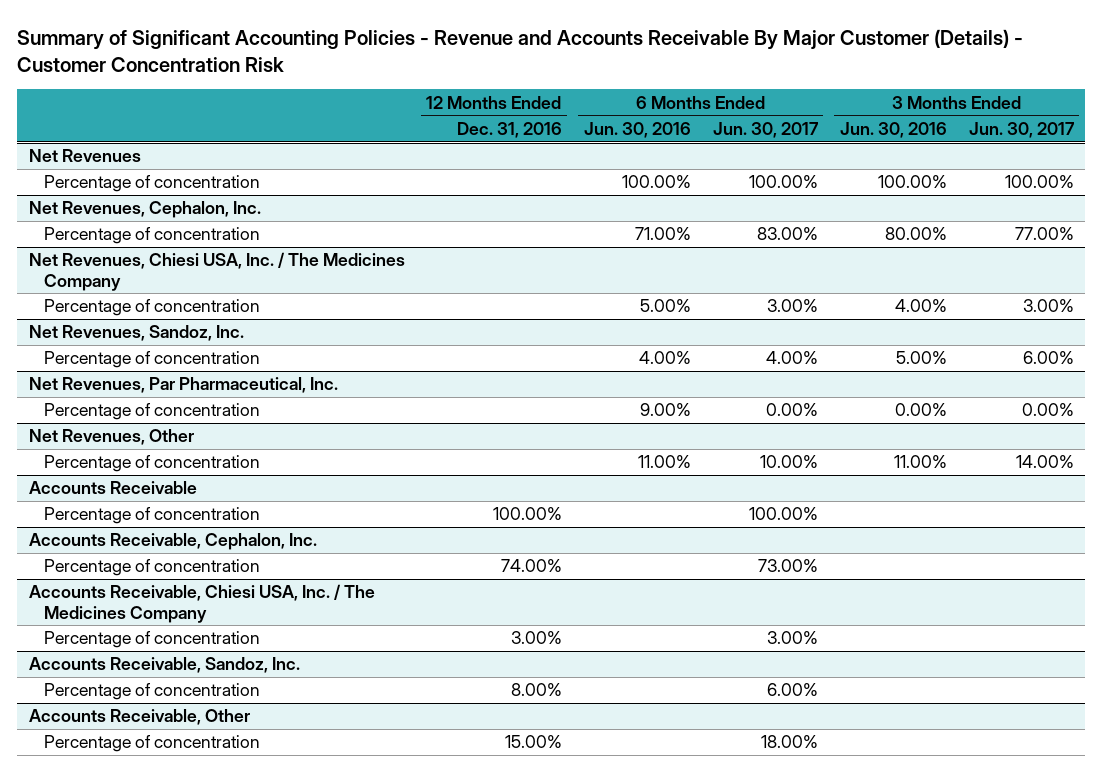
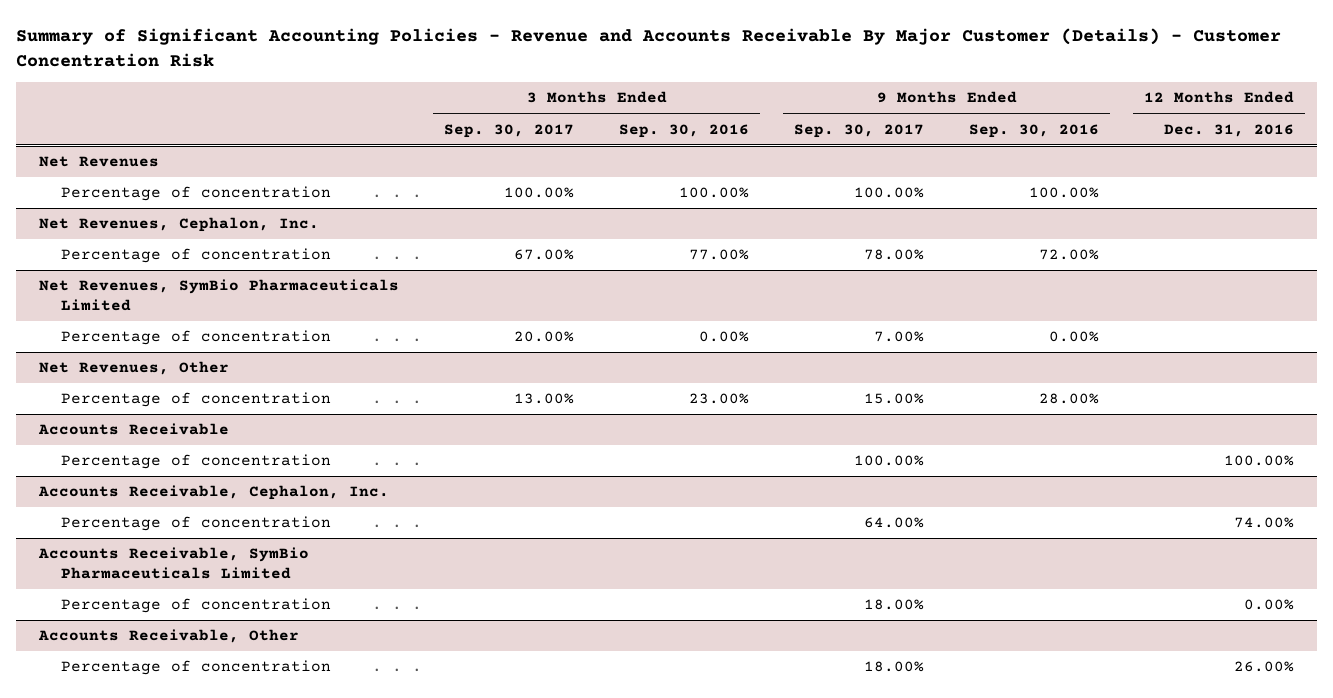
- | 12 Months Ended Dec. 31, 2016 | 6 Months Ended Jun. 30, 2016 | 6 Months Ended Jun. 30, 2017 | 3 Months Ended Jun. 30, 2016 | 3 Months Ended Jun. 30, 2017
+ | 3 Months Ended Sep. 30, 2017 | 3 Months Ended Sep. 30, 2016 | 9 Months Ended Sep. 30, 2017 | 9 Months Ended Sep. 30, 2016 | 12 Months Ended Dec. 31, 2016
- Net Revenues, Chiesi USA, Inc. / The Medicines Company
- Percentage of concentration | | 5.00% | 3.00% | 4.00% | 3.00%
- Net Revenues, Sandoz, Inc.
- Percentage of concentration | | 4.00% | 4.00% | 5.00% | 6.00%
- Net Revenues, Par Pharmaceutical, Inc.
- Percentage of concentration | | 9.00% | 0.00% | 0.00% | 0.00%
+ Net Revenues, SymBio Pharmaceuticals Limited
+ Percentage of concentration | 20.00% | 0.00% | 7.00% | 0.00% |
- Accounts Receivable, Chiesi USA, Inc. / The Medicines Company
- Percentage of concentration | 3.00% | | 3.00% | |
- Accounts Receivable, Sandoz, Inc.
- Percentage of concentration | 8.00% | | 6.00% | |
+ Accounts Receivable, SymBio Pharmaceuticals Limited
+ Percentage of concentration | | | 18.00% | | 0.00%
@ Accounts Receivable, Other
- Percentage of concentration | 15.00% | | 18.00% | |
+ Percentage of concentration | | | 18.00% | | 26.00%

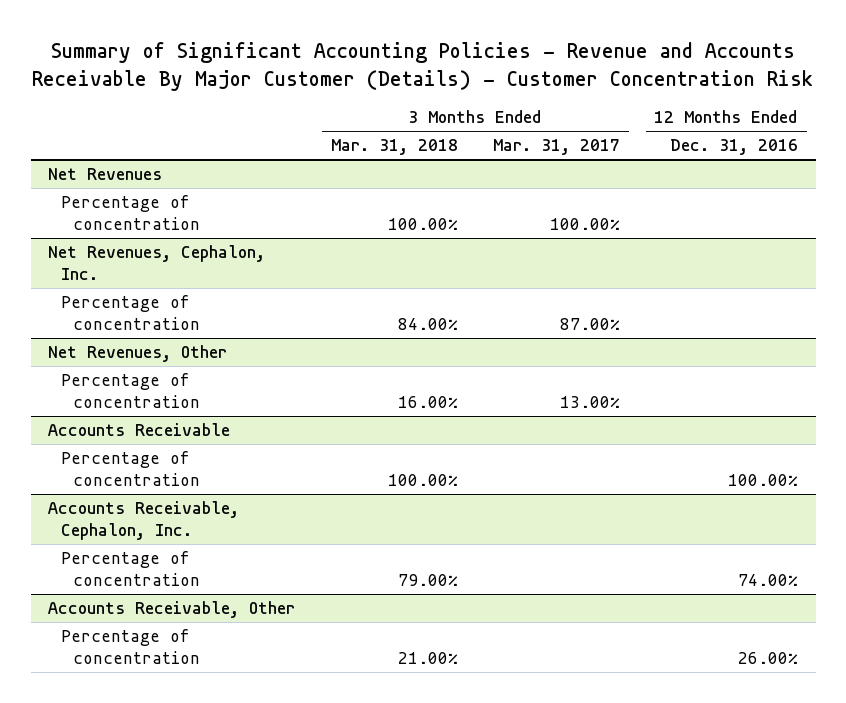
- | 3 Months Ended Sep. 30, 2017 | 3 Months Ended Sep. 30, 2016 | 9 Months Ended Sep. 30, 2017 | 9 Months Ended Sep. 30, 2016 | 12 Months Ended Dec. 31, 2016
+ | 3 Months Ended Mar. 31, 2018 | 3 Months Ended Mar. 31, 2017 | 12 Months Ended Dec. 31, 2016
- Net Revenues, SymBio Pharmaceuticals Limited
- Percentage of concentration | 20.00% | 0.00% | 7.00% | 0.00% |
- Accounts Receivable, SymBio Pharmaceuticals Limited
- Percentage of concentration | | | 18.00% | | 0.00%

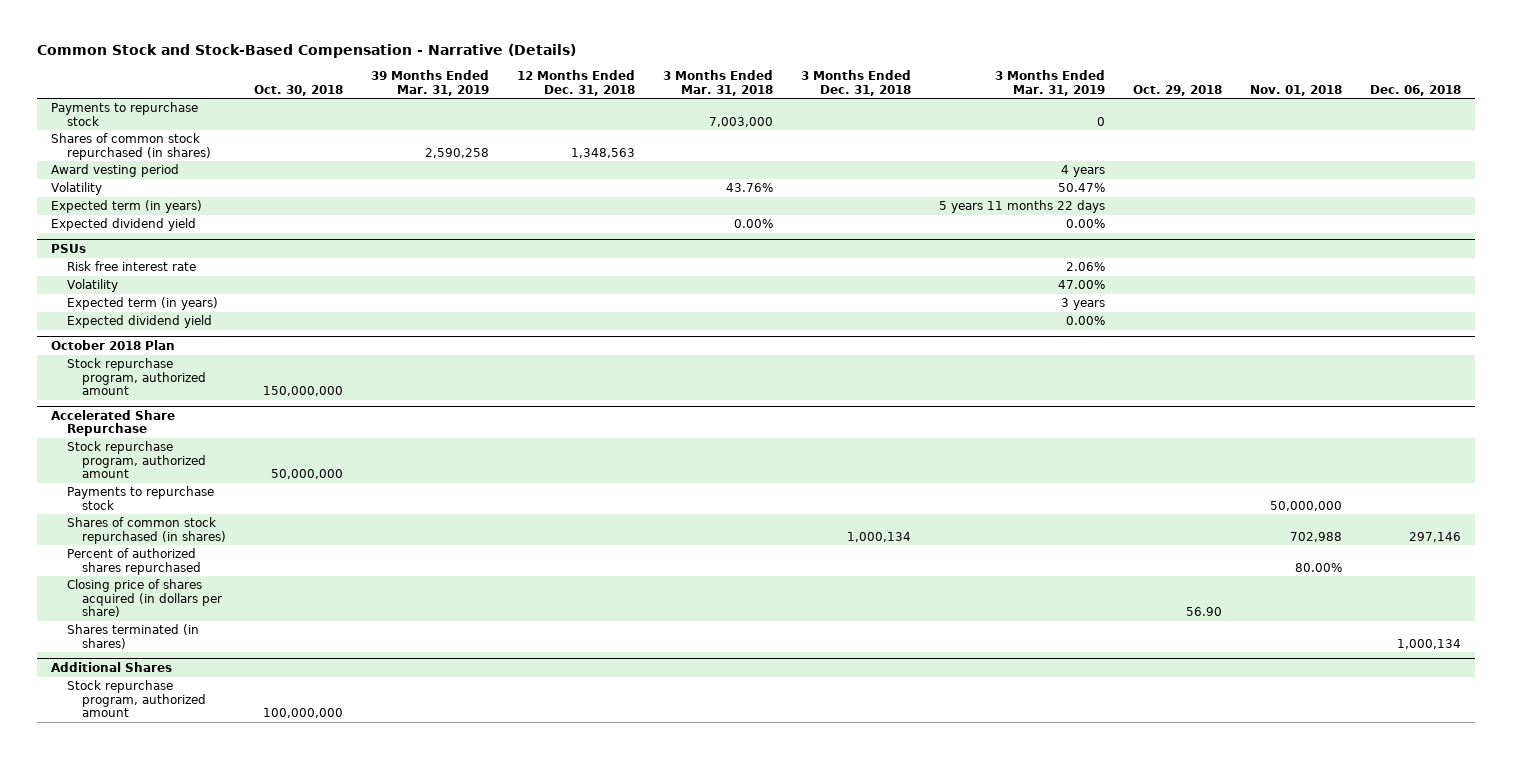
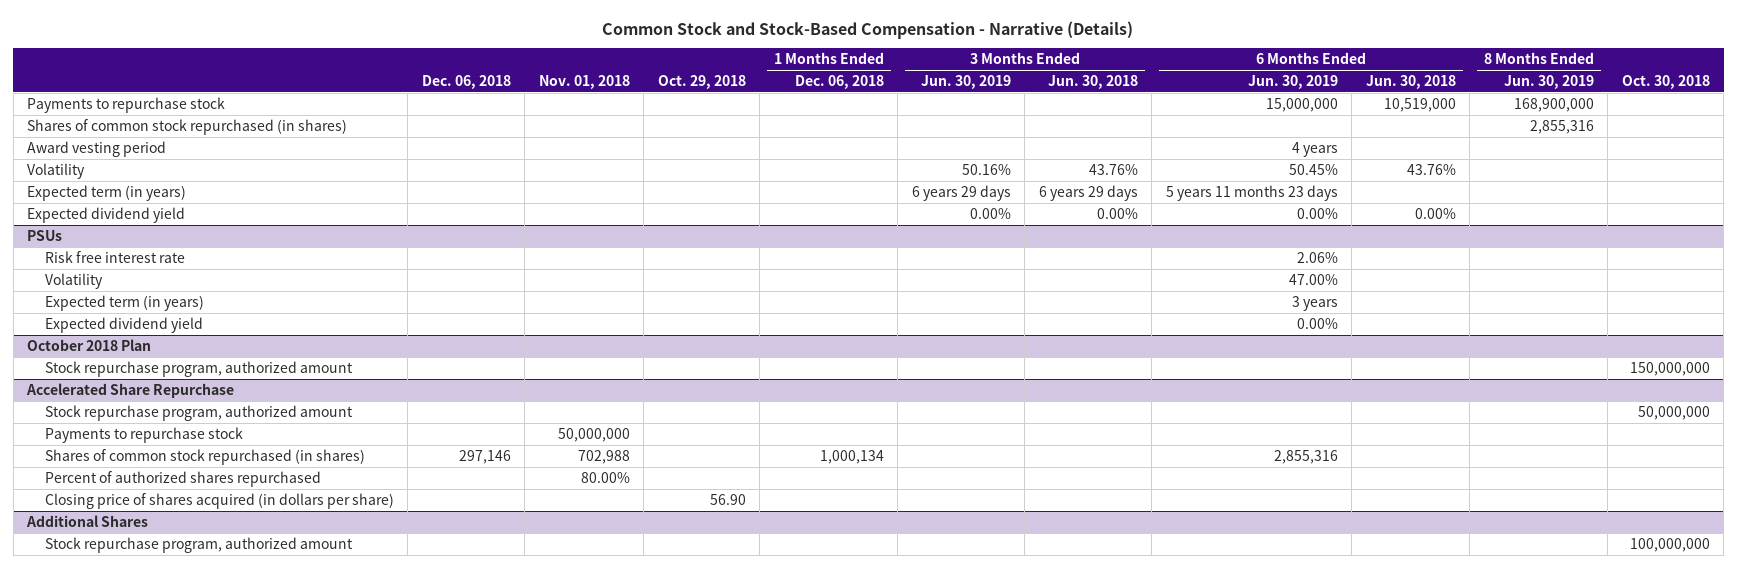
- | Oct. 30, 2018 | 39 Months Ended Mar. 31, 2019 | 12 Months Ended Dec. 31, 2018 | 3 Months Ended Mar. 31, 2018 | 3 Months Ended Dec. 31, 2018 | 3 Months Ended Mar. 31, 2019 | Oct. 29, 2018 | Nov. 01, 2018 | Dec. 06, 2018
+ | Dec. 06, 2018 | Nov. 01, 2018 | Oct. 29, 2018 | 1 Months Ended Dec. 06, 2018 | 3 Months Ended Jun. 30, 2019 | 3 Months Ended Jun. 30, 2018 | 6 Months Ended Jun. 30, 2019 | 6 Months Ended Jun. 30, 2018 | 8 Months Ended Jun. 30, 2019 | Oct. 30, 2018
@ Accelerated Share Repurchase
- Shares terminated (in shares) | | | | | | | | | 1,000,134

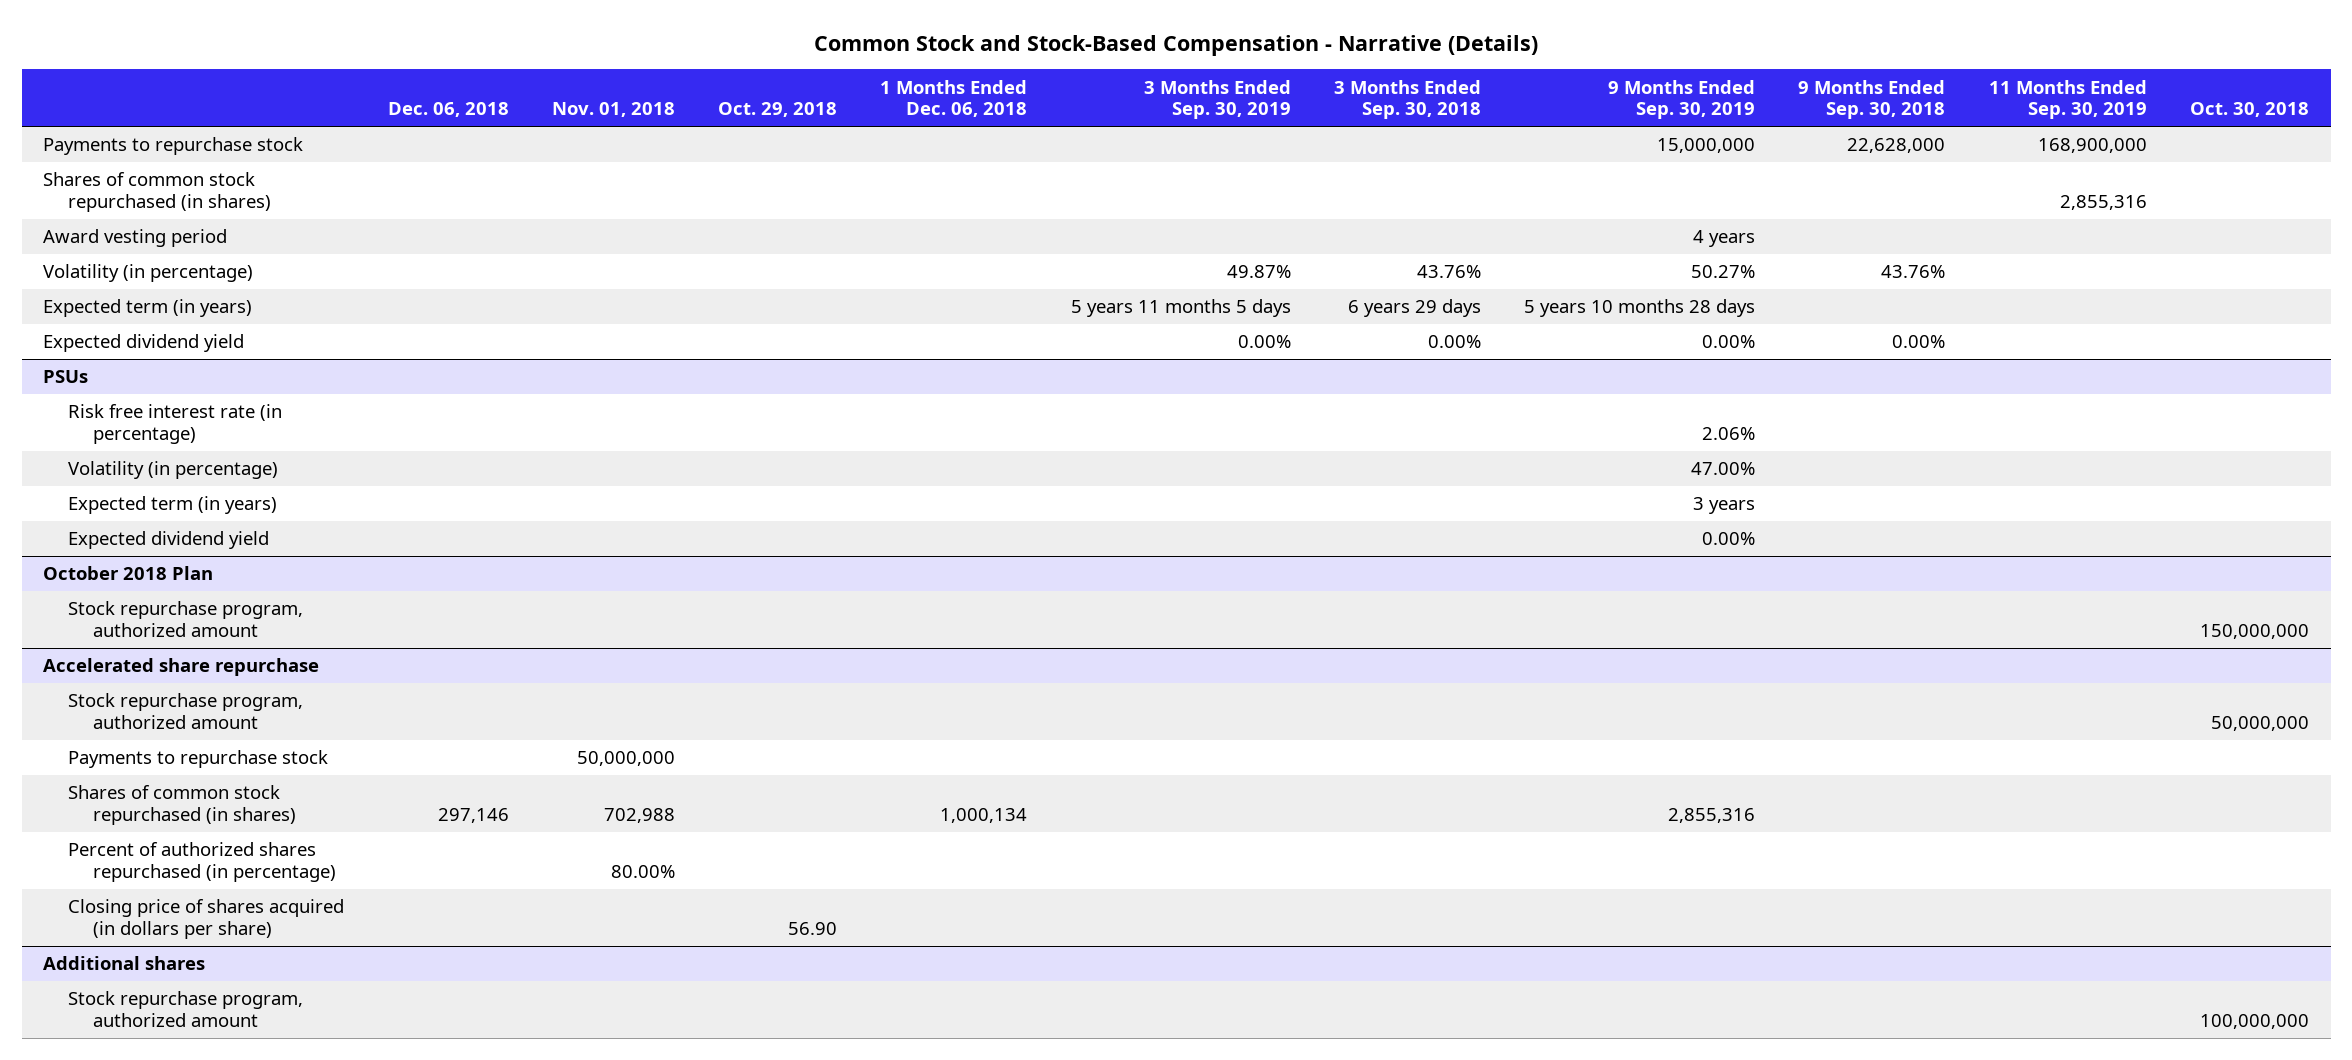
- | Dec. 06, 2018 | Nov. 01, 2018 | Oct. 29, 2018 | 1 Months Ended Dec. 06, 2018 | 3 Months Ended Jun. 30, 2019 | 3 Months Ended Jun. 30, 2018 | 6 Months Ended Jun. 30, 2019 | 6 Months Ended Jun. 30, 2018 | 8 Months Ended Jun. 30, 2019 | Oct. 30, 2018
+ | Dec. 06, 2018 | Nov. 01, 2018 | Oct. 29, 2018 | 1 Months Ended Dec. 06, 2018 | 3 Months Ended Sep. 30, 2019 | 3 Months Ended Sep. 30, 2018 | 9 Months Ended Sep. 30, 2019 | 9 Months Ended Sep. 30, 2018 | 11 Months Ended Sep. 30, 2019 | Oct. 30, 2018
- Volatility | | | | | 50.16% | 43.76% | 50.45% | 43.76% | |
+ Volatility (in percentage) | | | | | 49.87% | 43.76% | 50.27% | 43.76% | |
@ PSUs
- Risk free interest rate | | | | | | | 2.06% | | |
- Volatility | | | | | | | 47.00% | | |
+ Risk free interest rate (in percentage) | | | | | | | 2.06% | | |
+ Volatility (in percentage) | | | | | | | 47.00% | | |
- Accelerated Share Repurchase
+ Accelerated share repurchase
- Percent of authorized shares repurchased | | 80.00% | | | | | | | |
+ Percent of authorized shares repurchased (in percentage) | | 80.00% | | | | | | | |
- Additional Shares
+ Additional shares

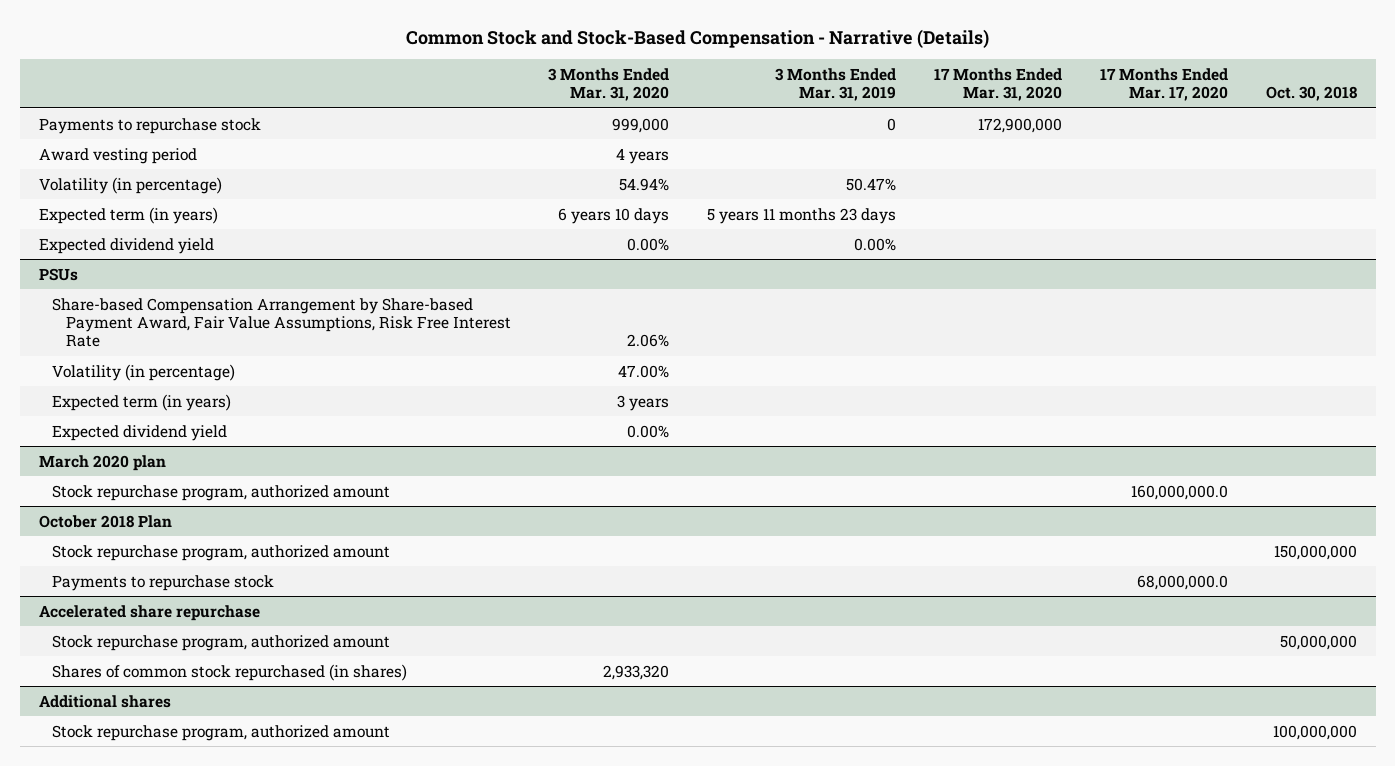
- | Dec. 06, 2018 | Nov. 01, 2018 | Oct. 29, 2018 | 1 Months Ended Dec. 06, 2018 | 3 Months Ended Sep. 30, 2019 | 3 Months Ended Sep. 30, 2018 | 9 Months Ended Sep. 30, 2019 | 9 Months Ended Sep. 30, 2018 | 11 Months Ended Sep. 30, 2019 | Oct. 30, 2018
+ | 3 Months Ended Mar. 31, 2020 | 3 Months Ended Mar. 31, 2019 | 17 Months Ended Mar. 31, 2020 | 17 Months Ended Mar. 17, 2020 | Oct. 30, 2018
- Shares of common stock repurchased (in shares) | | | | | | | | | 2,855,316 |
@ PSUs
- Risk free interest rate (in percentage) | | | | | | | 2.06% | | |
+ Share-based Compensation Arrangement by Share-based Payment Award, Fair Value Assumptions, Risk Free Interest Rate | 2.06% | | | |
+ March 2020 plan
+ Stock repurchase program, authorized amount | | | | 160,000,000.0 |
@ October 2018 Plan
+ Payments to repurchase stock | | | | 68,000,000.0 |
@ Accelerated share repurchase
- Payments to repurchase stock | | 50,000,000 | | | | | | | |
- Percent of authorized shares repurchased (in percentage) | | 80.00% | | | | | | | |
- Closing price of shares acquired (in dollars per share) | | | 56.90 | | | | | | |

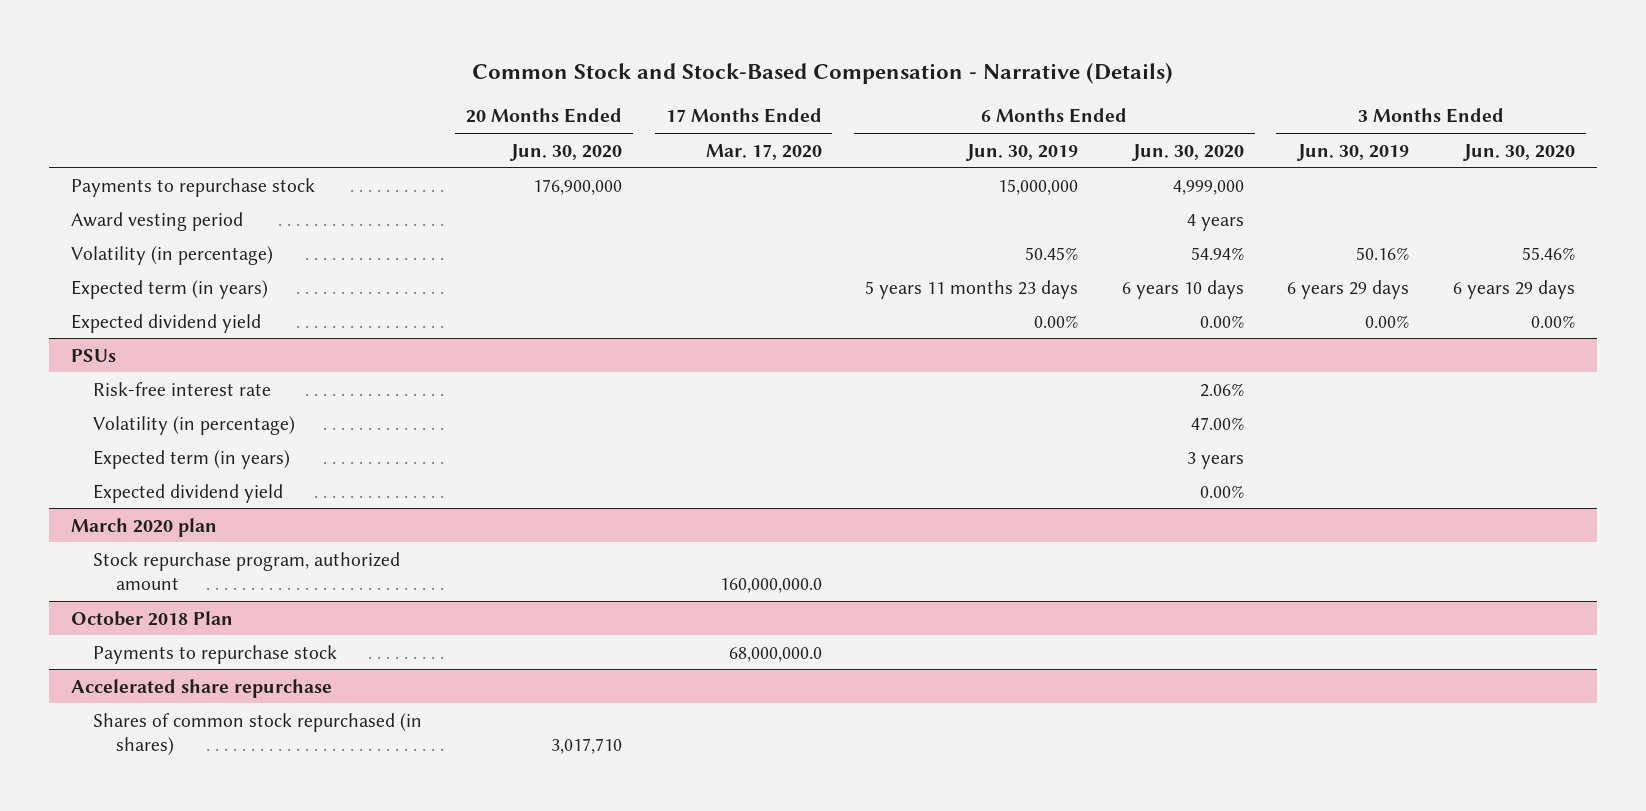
- | 3 Months Ended Mar. 31, 2020 | 3 Months Ended Mar. 31, 2019 | 17 Months Ended Mar. 31, 2020 | 17 Months Ended Mar. 17, 2020 | Oct. 30, 2018
+ | 20 Months Ended Jun. 30, 2020 | 17 Months Ended Mar. 17, 2020 | 6 Months Ended Jun. 30, 2019 | 6 Months Ended Jun. 30, 2020 | 3 Months Ended Jun. 30, 2019 | 3 Months Ended Jun. 30, 2020
@ PSUs
- Share-based Compensation Arrangement by Share-based Payment Award, Fair Value Assumptions, Risk Free Interest Rate | 2.06% | | | |
+ Risk-free interest rate | | | | 2.06% | |
@ October 2018 Plan
- Stock repurchase program, authorized amount | | | | | 150,000,000
@ Accelerated share repurchase
- Stock repurchase program, authorized amount | | | | | 50,000,000
- Additional shares
- Stock repurchase program, authorized amount | | | | | 100,000,000

